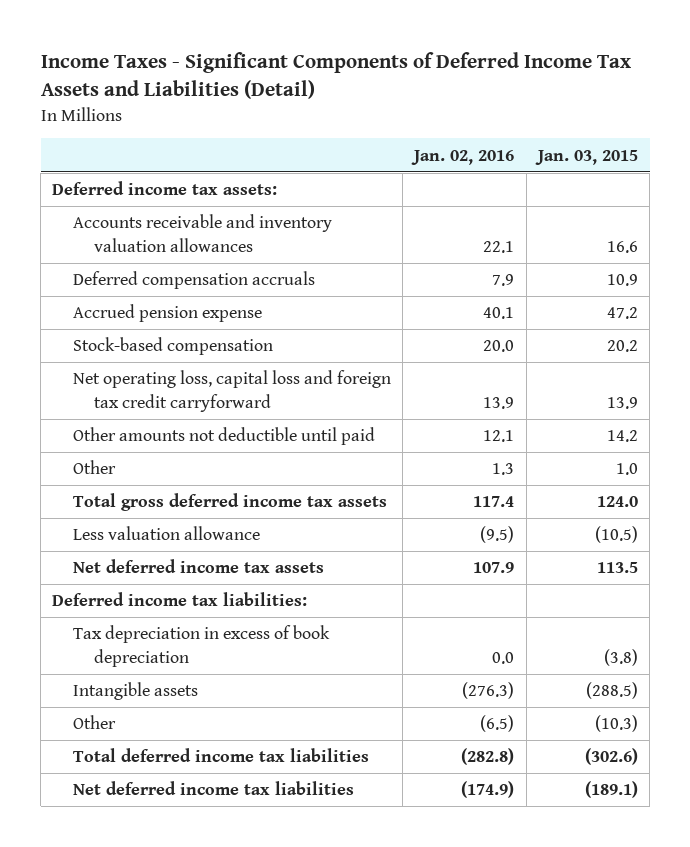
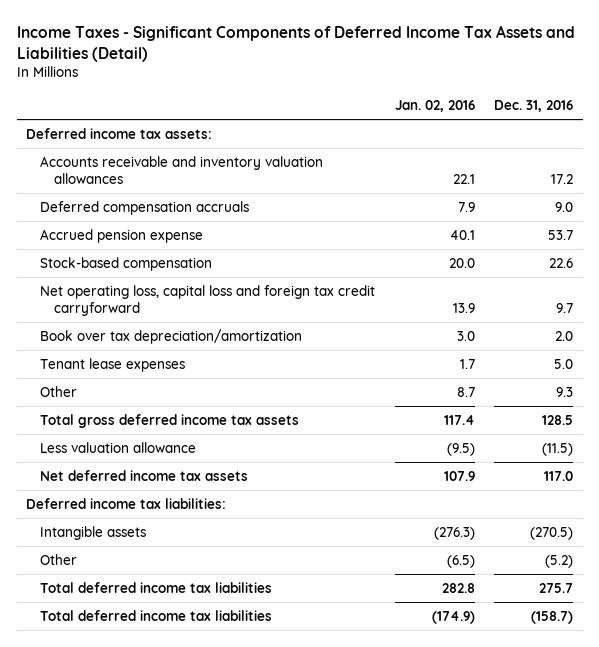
- | Jan. 02, 2016 | Jan. 03, 2015
+ | Jan. 02, 2016 | Dec. 31, 2016
- Other amounts not deductible until paid | 12.1 | 14.2
- Other | 1.3 | 1.0
+ Book over tax depreciation/amortization | 3.0 | 2.0
+ Tenant lease expenses | 1.7 | 5.0
+ Other | 8.7 | 9.3
- Tax depreciation in excess of book depreciation | 0.0 | (3.8)
- Total deferred income tax liabilities | (282.8) | (302.6)
- Net deferred income tax liabilities | (174.9) | (189.1)
+ Total deferred income tax liabilities | 282.8 | 275.7
+ Total deferred income tax liabilities | (174.9) | (158.7)

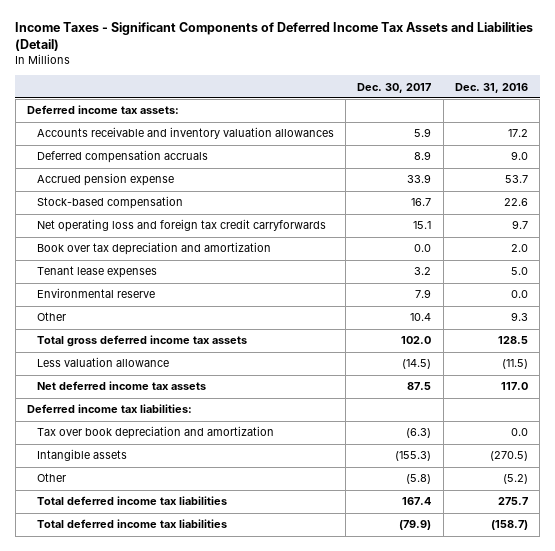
- | Jan. 02, 2016 | Dec. 31, 2016
+ | Dec. 30, 2017 | Dec. 31, 2016
- Net operating loss, capital loss and foreign tax credit carryforward | 13.9 | 9.7
- Book over tax depreciation/amortization | 3.0 | 2.0
+ Net operating loss and foreign tax credit carryforwards | 15.1 | 9.7
+ Book over tax depreciation and amortization | 0.0 | 2.0
+ Environmental reserve | 7.9 | 0.0
+ Tax over book depreciation and amortization | (6.3) | 0.0

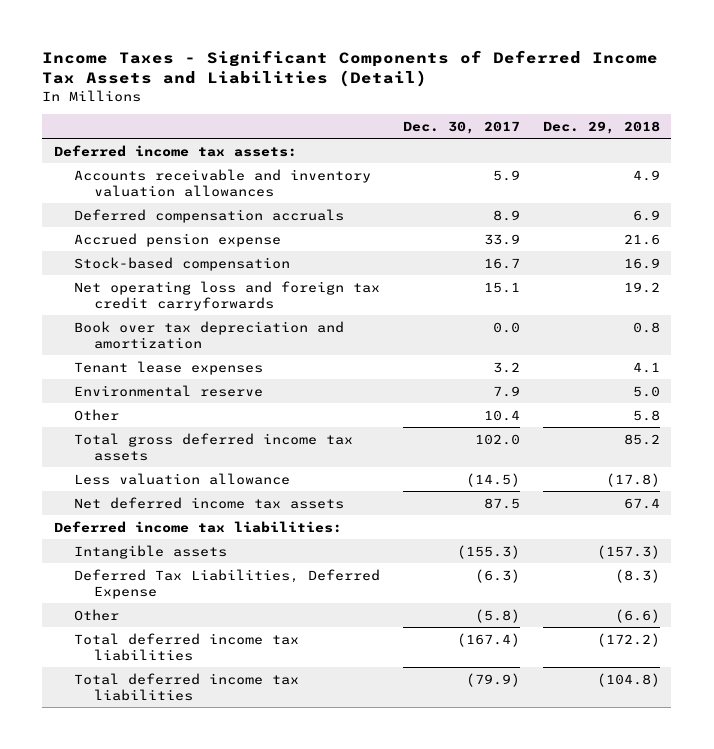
- | Dec. 30, 2017 | Dec. 31, 2016
+ | Dec. 30, 2017 | Dec. 29, 2018
- Tax over book depreciation and amortization | (6.3) | 0.0
+ Deferred Tax Liabilities, Deferred Expense | (6.3) | (8.3)
- Total deferred income tax liabilities | 167.4 | 275.7
+ Total deferred income tax liabilities | (167.4) | (172.2)

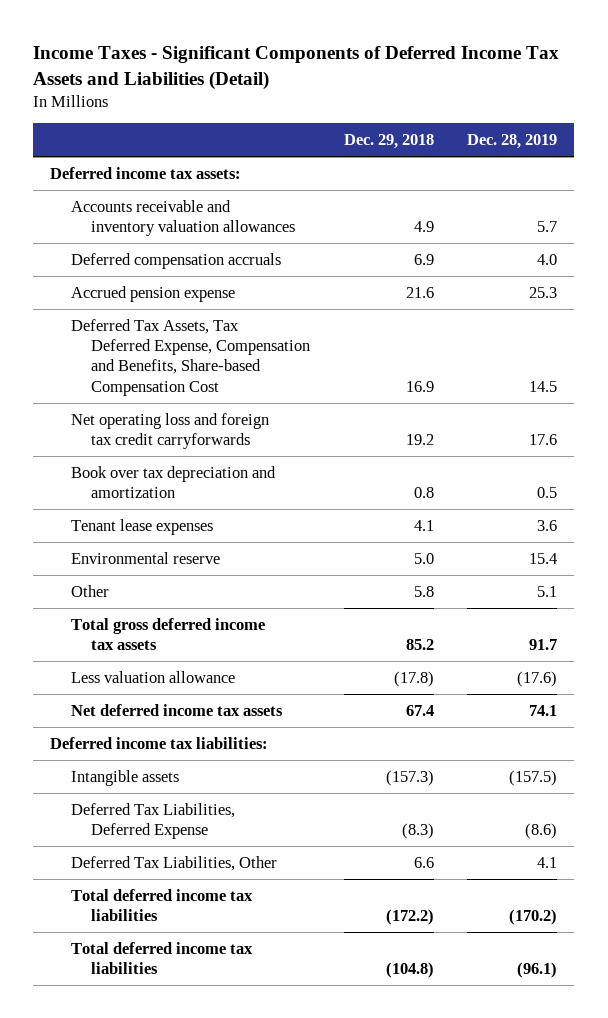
- | Dec. 30, 2017 | Dec. 29, 2018
+ | Dec. 29, 2018 | Dec. 28, 2019
- Stock-based compensation | 16.7 | 16.9
+ Deferred Tax Assets, Tax Deferred Expense, Compensation and Benefits, Share-based Compensation Cost | 16.9 | 14.5
- Other | (5.8) | (6.6)
+ Deferred Tax Liabilities, Other | 6.6 | 4.1

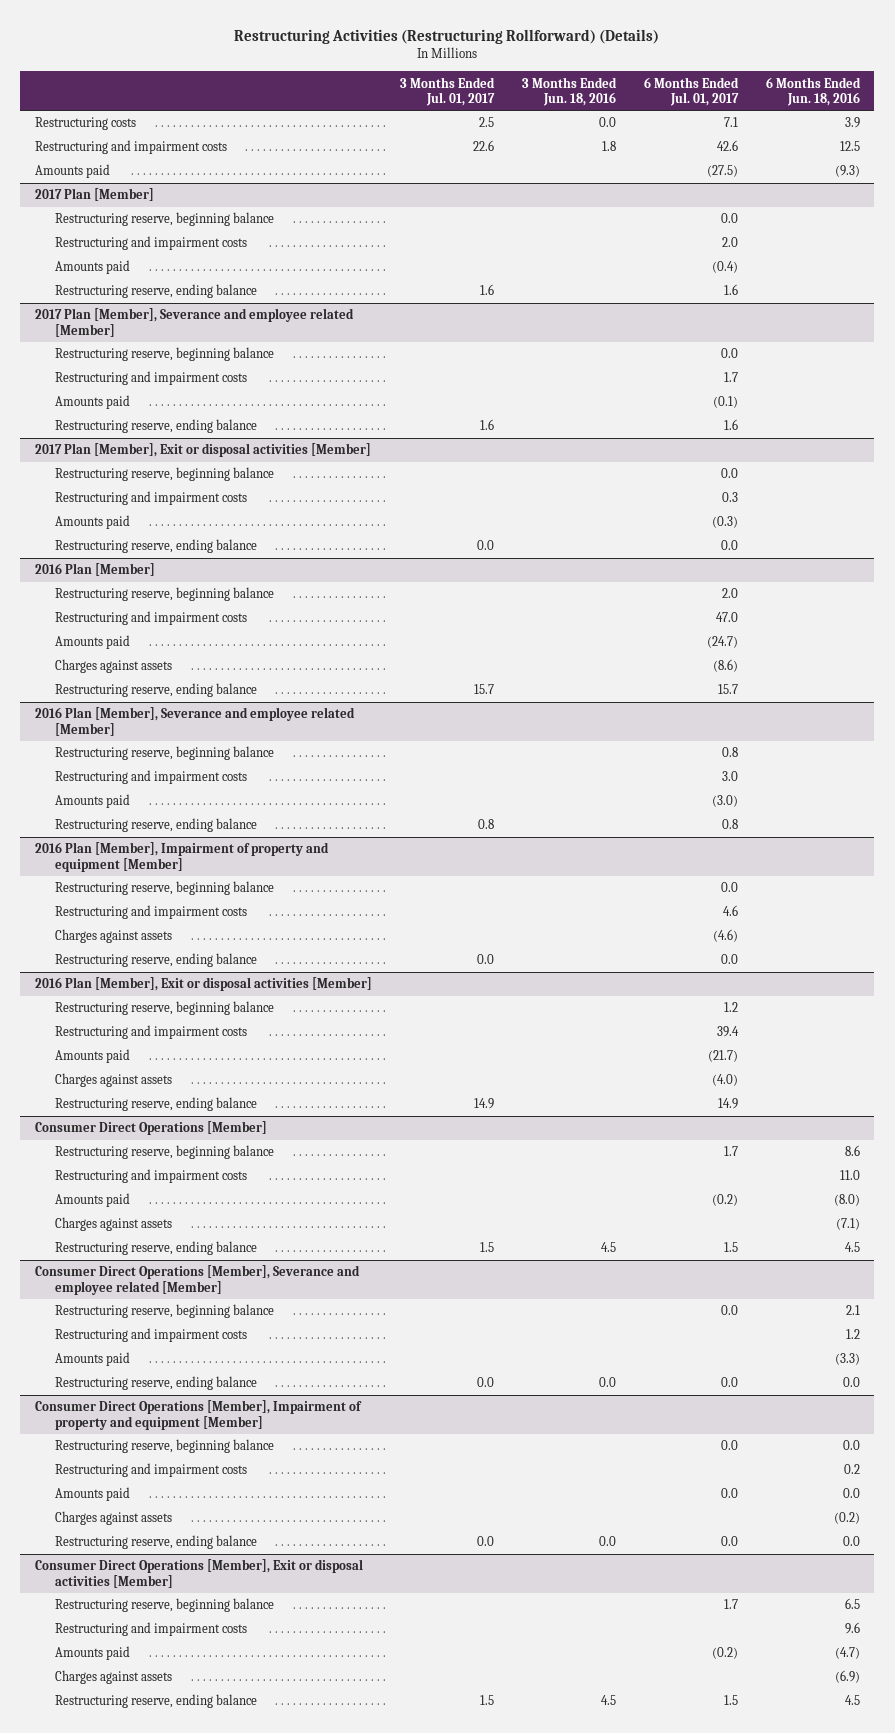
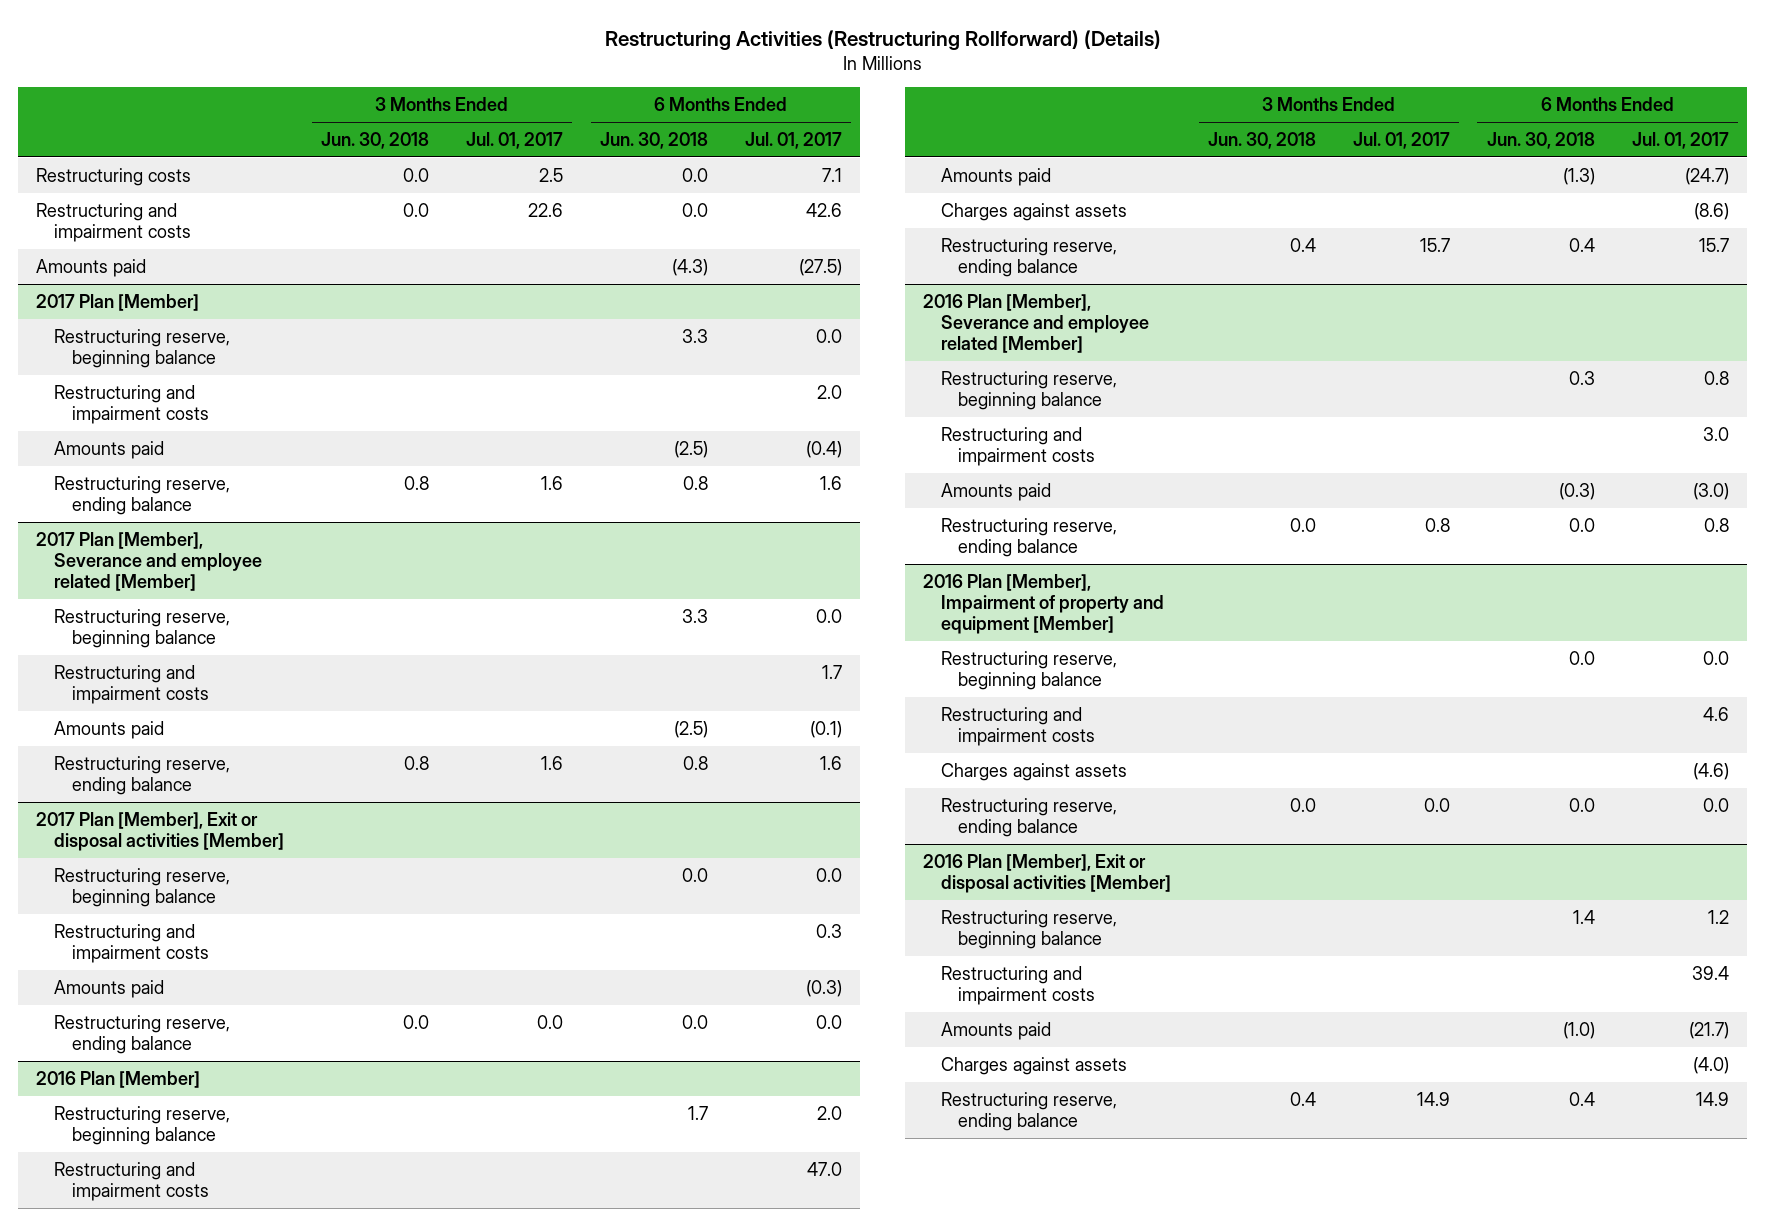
- | 3 Months Ended Jul. 01, 2017 | 3 Months Ended Jun. 18, 2016 | 6 Months Ended Jul. 01, 2017 | 6 Months Ended Jun. 18, 2016
+ | 3 Months Ended Jun. 30, 2018 | 3 Months Ended Jul. 01, 2017 | 6 Months Ended Jun. 30, 2018 | 6 Months Ended Jul. 01, 2017
- Consumer Direct Operations [Member]
- Restructuring reserve, beginning balance | | | 1.7 | 8.6
- Restructuring and impairment costs | | | | 11.0
- Amounts paid | | | (0.2) | (8.0)
- Charges against assets | | | | (7.1)
- Restructuring reserve, ending balance | 1.5 | 4.5 | 1.5 | 4.5
- Consumer Direct Operations [Member], Severance and employee related [Member]
- Restructuring reserve, beginning balance | | | 0.0 | 2.1
- Restructuring and impairment costs | | | | 1.2
- Amounts paid | | | | (3.3)
- Restructuring reserve, ending balance | 0.0 | 0.0 | 0.0 | 0.0
- Consumer Direct Operations [Member], Impairment of property and equipment [Member]
- Restructuring reserve, beginning balance | | | 0.0 | 0.0
- Restructuring and impairment costs | | | | 0.2
- Amounts paid | | | 0.0 | 0.0
- Charges against assets | | | | (0.2)
- Restructuring reserve, ending balance | 0.0 | 0.0 | 0.0 | 0.0
- Consumer Direct Operations [Member], Exit or disposal activities [Member]
- Restructuring reserve, beginning balance | | | 1.7 | 6.5
- Restructuring and impairment costs | | | | 9.6
- Amounts paid | | | (0.2) | (4.7)
- Charges against assets | | | | (6.9)
- Restructuring reserve, ending balance | 1.5 | 4.5 | 1.5 | 4.5

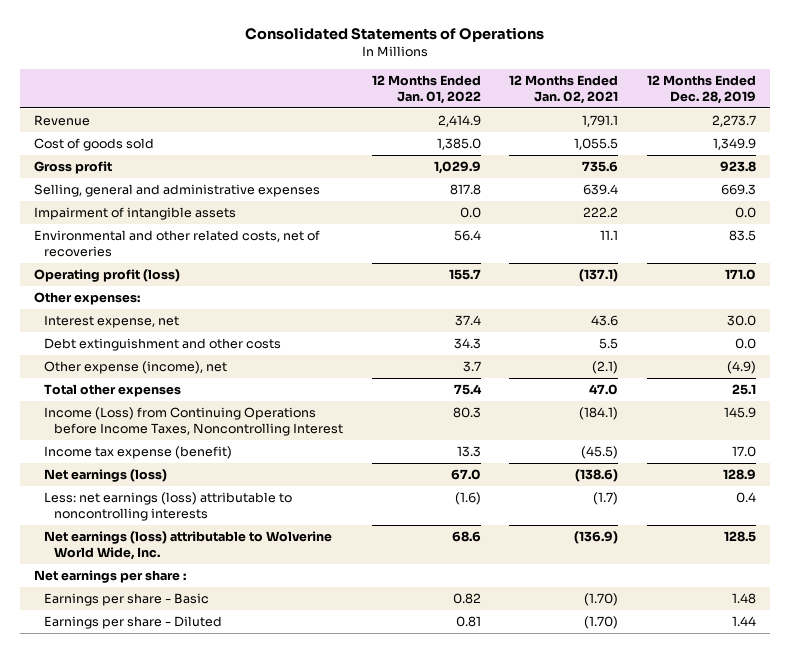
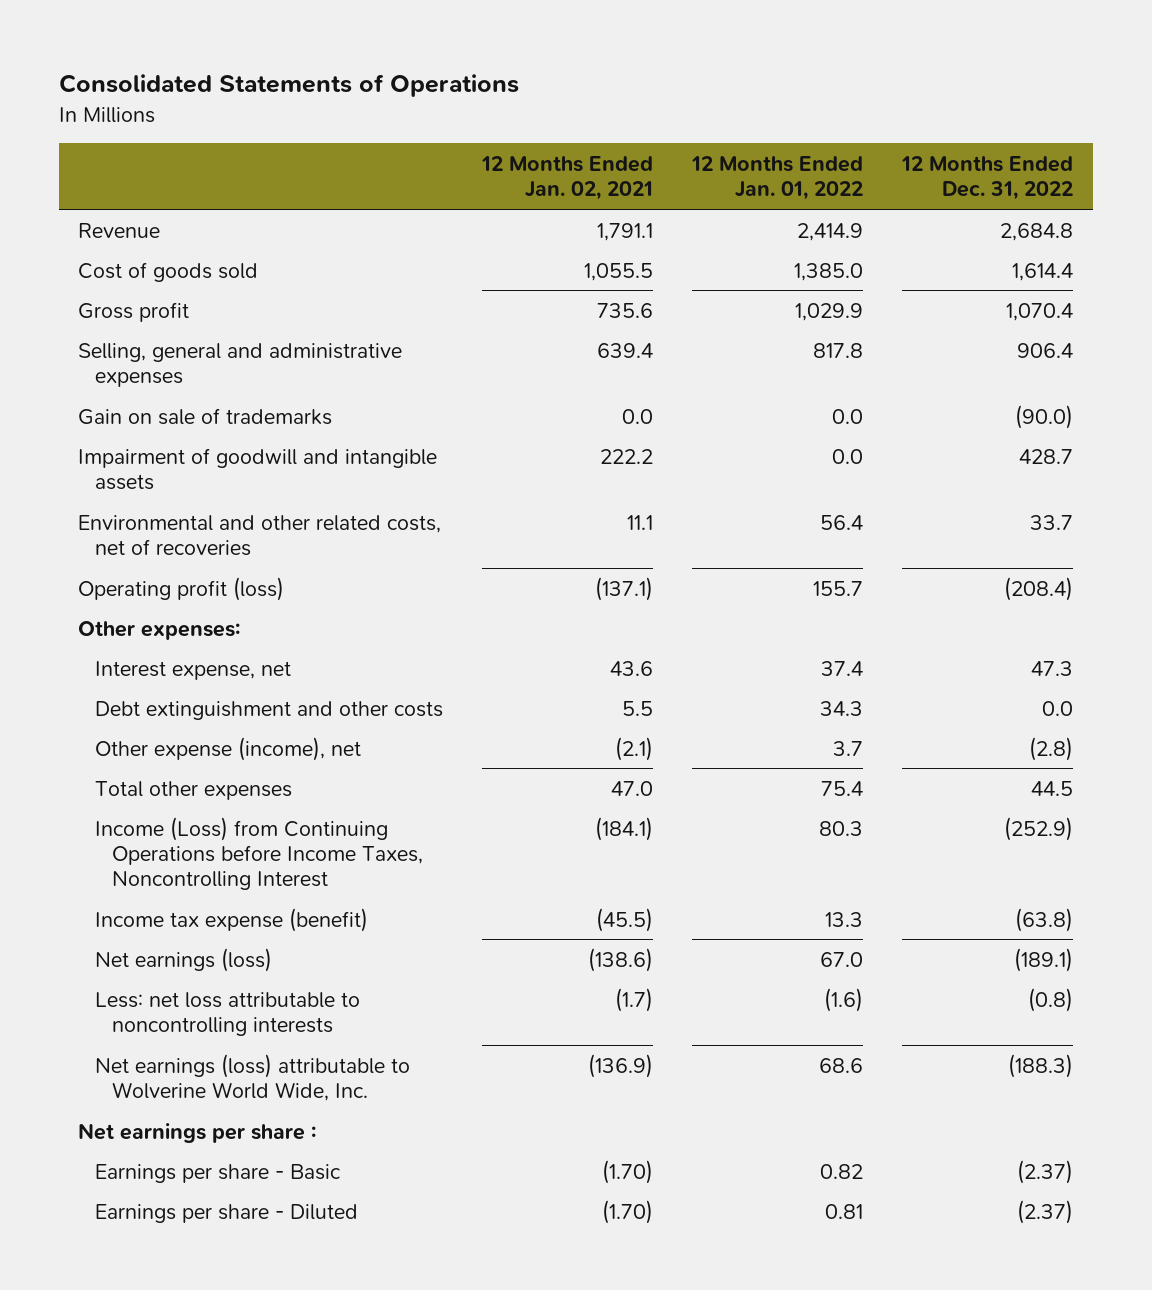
- | 12 Months Ended Jan. 01, 2022 | 12 Months Ended Jan. 02, 2021 | 12 Months Ended Dec. 28, 2019
+ | 12 Months Ended Jan. 02, 2021 | 12 Months Ended Jan. 01, 2022 | 12 Months Ended Dec. 31, 2022
- Impairment of intangible assets | 0.0 | 222.2 | 0.0
+ Gain on sale of trademarks | 0.0 | 0.0 | (90.0)
+ Impairment of goodwill and intangible assets | 222.2 | 0.0 | 428.7
- Less: net earnings (loss) attributable to noncontrolling interests | (1.6) | (1.7) | 0.4
+ Less: net loss attributable to noncontrolling interests | (1.7) | (1.6) | (0.8)

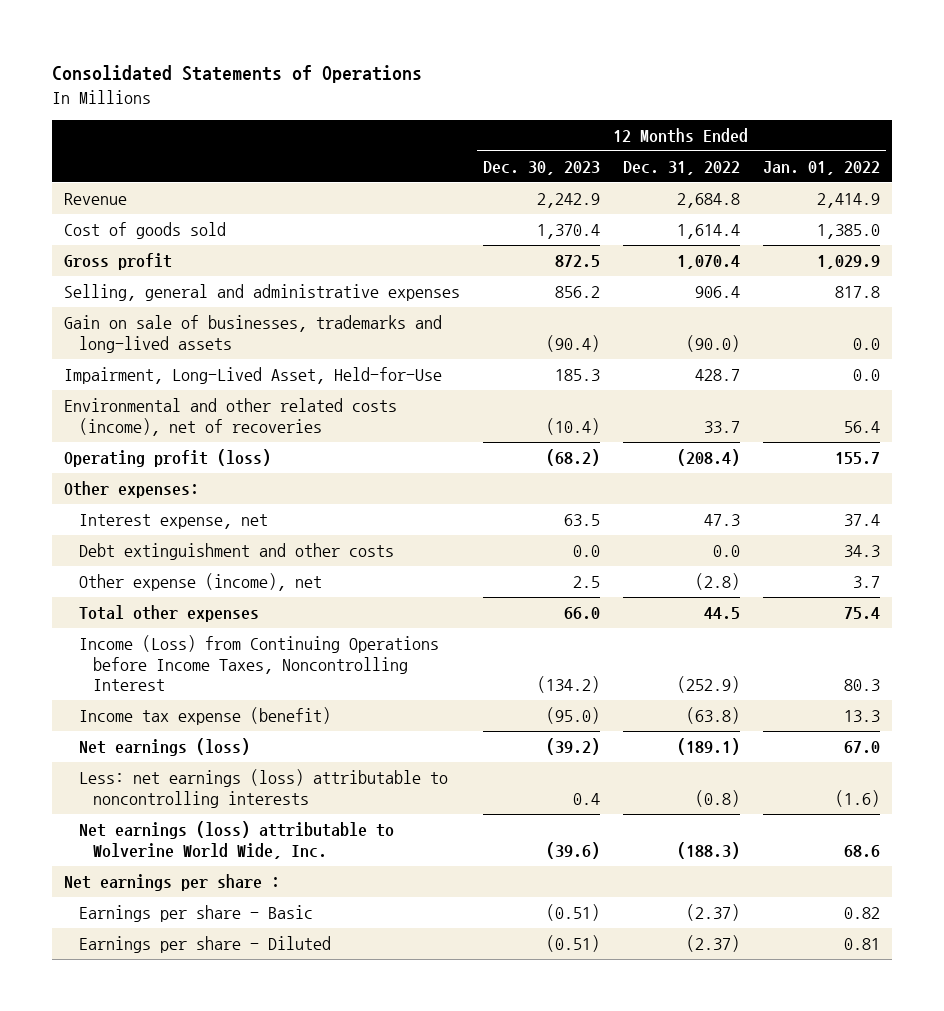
- | 12 Months Ended Jan. 02, 2021 | 12 Months Ended Jan. 01, 2022 | 12 Months Ended Dec. 31, 2022
+ | 12 Months Ended Dec. 30, 2023 | 12 Months Ended Dec. 31, 2022 | 12 Months Ended Jan. 01, 2022
- Gain on sale of trademarks | 0.0 | 0.0 | (90.0)
- Impairment of goodwill and intangible assets | 222.2 | 0.0 | 428.7
- Environmental and other related costs, net of recoveries | 11.1 | 56.4 | 33.7
+ Gain on sale of businesses, trademarks and long-lived assets | (90.4) | (90.0) | 0.0
+ Impairment, Long-Lived Asset, Held-for-Use | 185.3 | 428.7 | 0.0
+ Environmental and other related costs (income), net of recoveries | (10.4) | 33.7 | 56.4
- Less: net loss attributable to noncontrolling interests | (1.7) | (1.6) | (0.8)
+ Less: net earnings (loss) attributable to noncontrolling interests | 0.4 | (0.8) | (1.6)

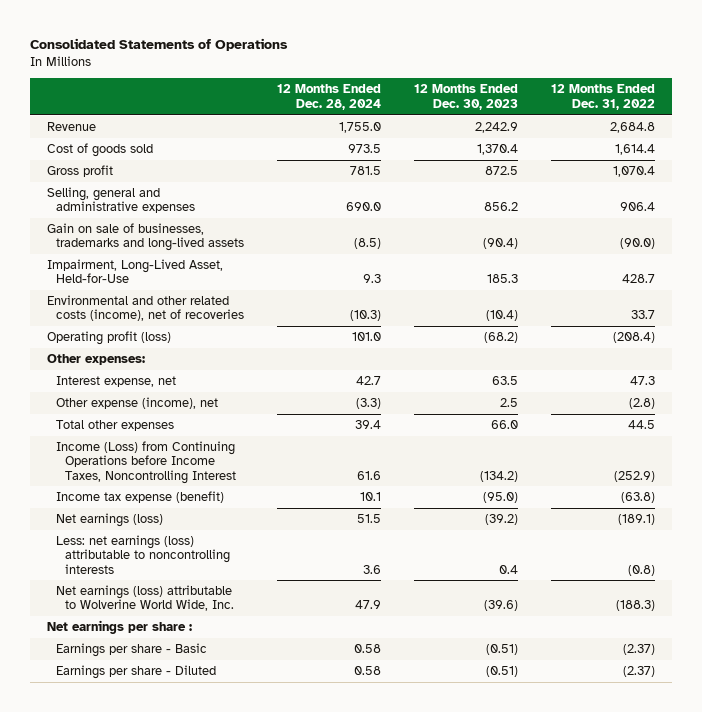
- | 12 Months Ended Dec. 30, 2023 | 12 Months Ended Dec. 31, 2022 | 12 Months Ended Jan. 01, 2022
+ | 12 Months Ended Dec. 28, 2024 | 12 Months Ended Dec. 30, 2023 | 12 Months Ended Dec. 31, 2022
- Debt extinguishment and other costs | 0.0 | 0.0 | 34.3

